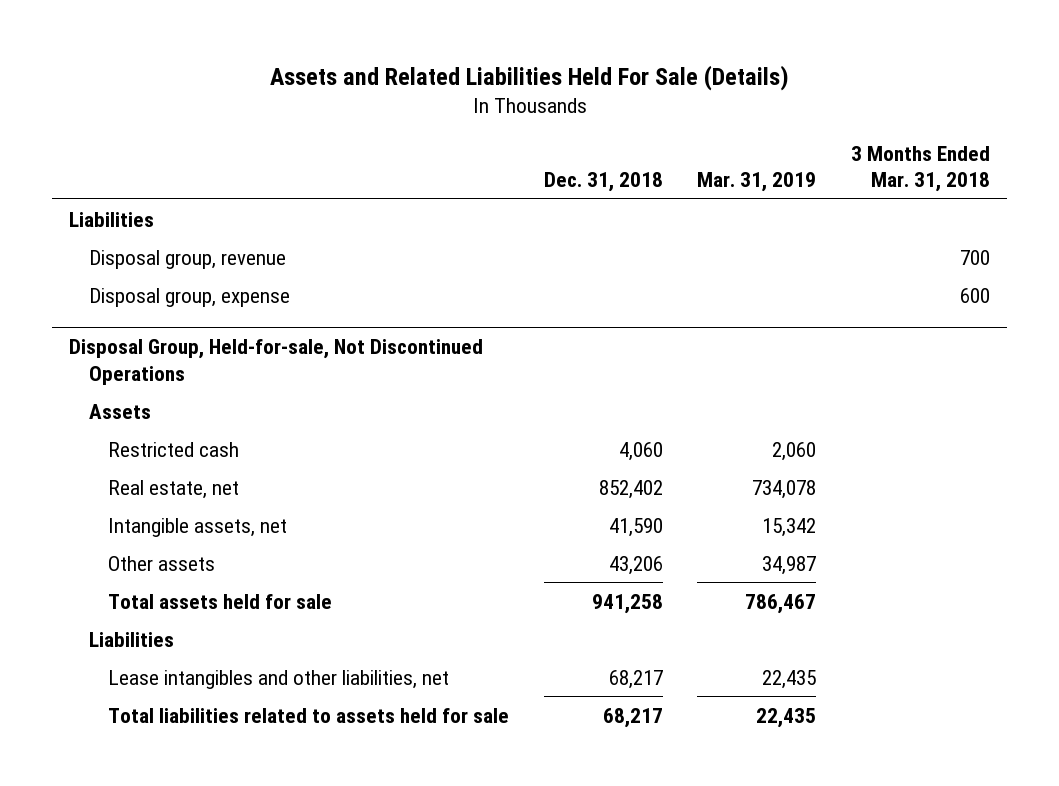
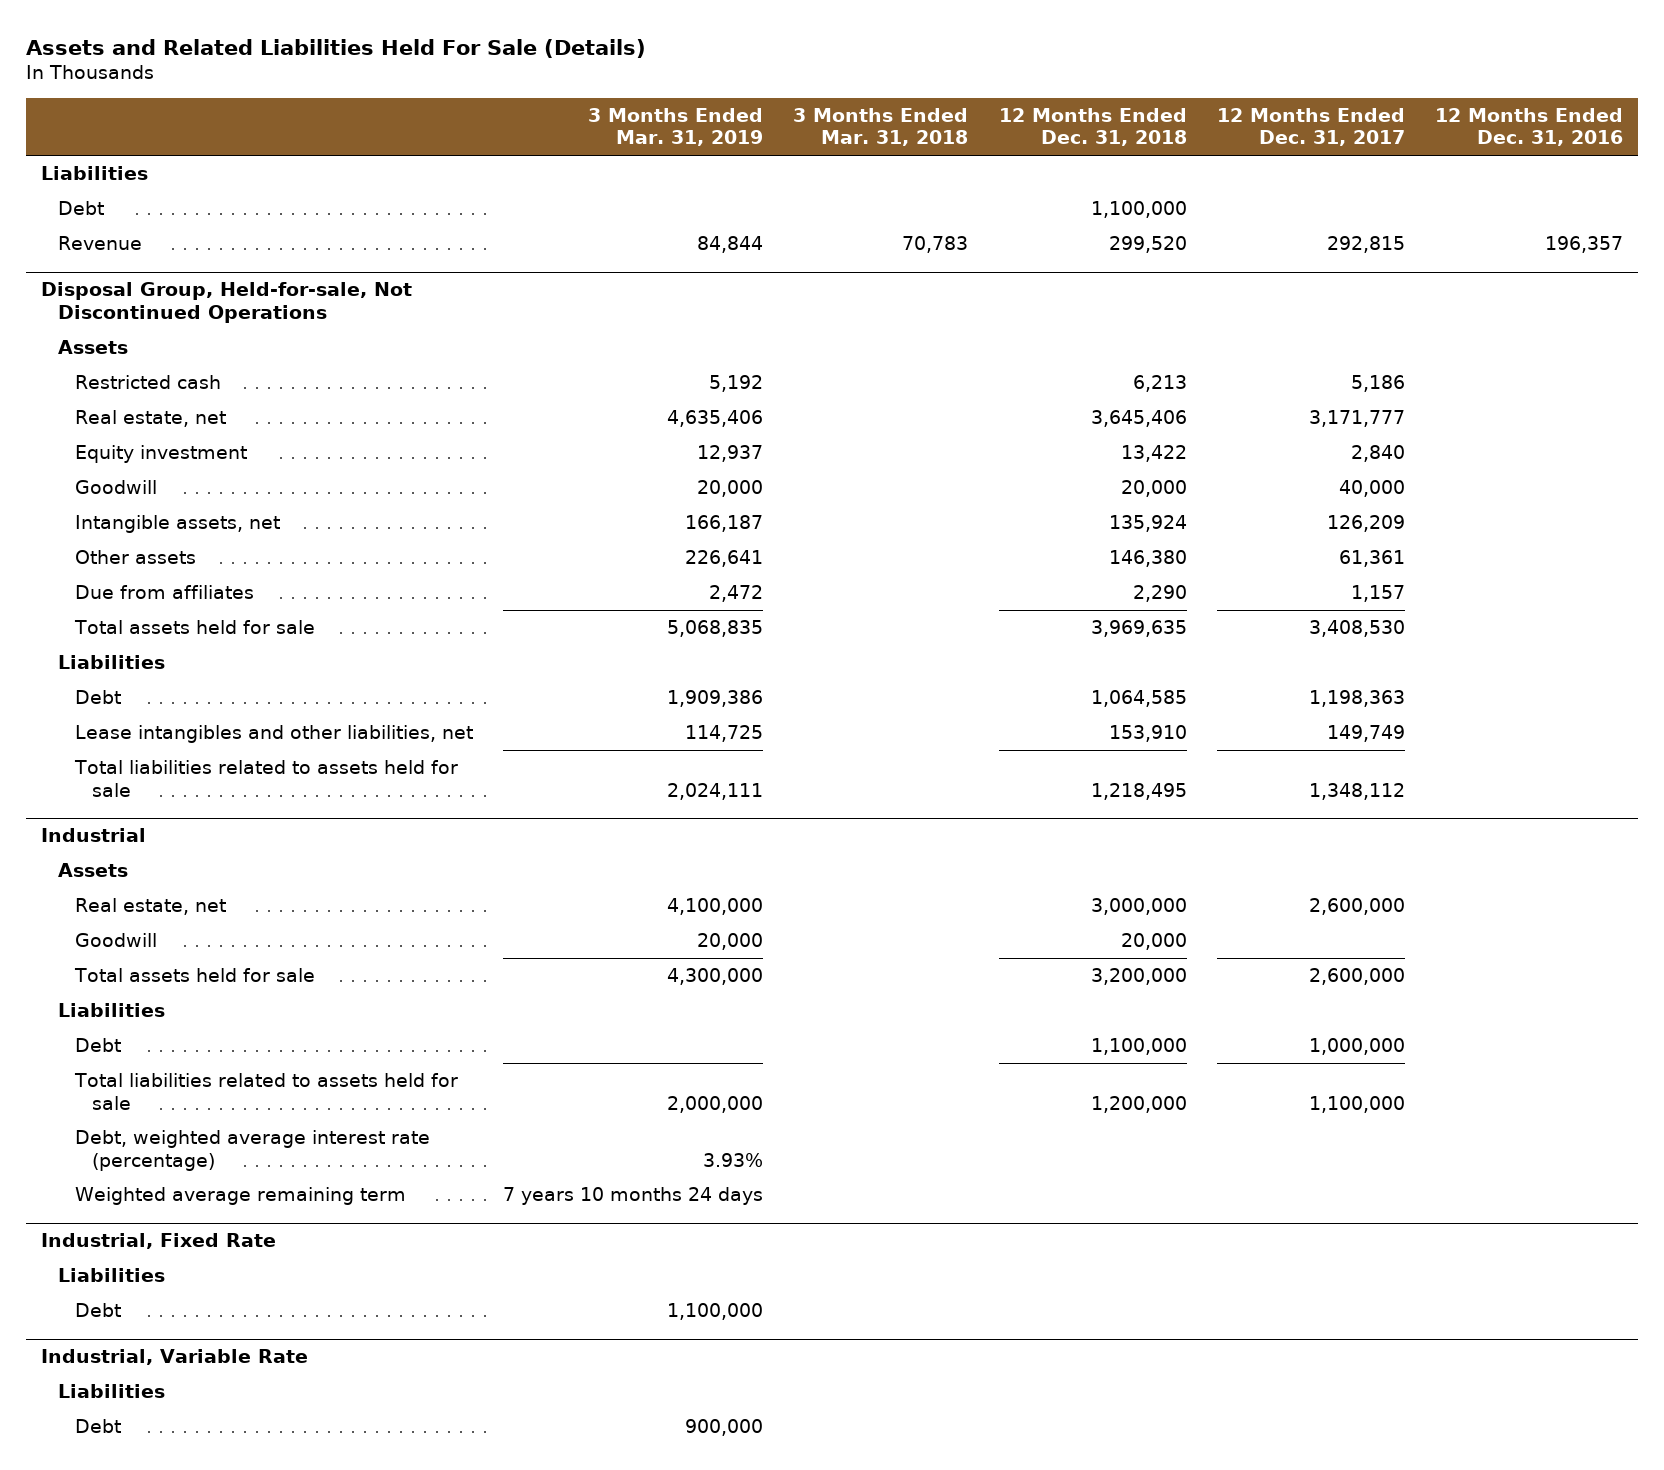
- | Dec. 31, 2018 | Mar. 31, 2019 | 3 Months Ended Mar. 31, 2018
+ | 3 Months Ended Mar. 31, 2019 | 3 Months Ended Mar. 31, 2018 | 12 Months Ended Dec. 31, 2018 | 12 Months Ended Dec. 31, 2017 | 12 Months Ended Dec. 31, 2016
- Disposal group, revenue | | | 700
- Disposal group, expense | | | 600
+ Debt | | | 1,100,000 | |
+ Revenue | 84,844 | 70,783 | 299,520 | 292,815 | 196,357
@ Disposal Group, Held-for-sale, Not Discontinued Operations
+ Equity investment | 12,937 | | 13,422 | 2,840 |
+ Goodwill | 20,000 | | 20,000 | 40,000 |
+ Due from affiliates | 2,472 | | 2,290 | 1,157 |
+ Debt | 1,909,386 | | 1,064,585 | 1,198,363 |
+ Industrial
+ Assets
+ Real estate, net | 4,100,000 | | 3,000,000 | 2,600,000 |
+ Goodwill | 20,000 | | 20,000 | |
+ Total assets held for sale | 4,300,000 | | 3,200,000 | 2,600,000 |
+ Liabilities
+ Debt | | | 1,100,000 | 1,000,000 |
+ Total liabilities related to assets held for sale | 2,000,000 | | 1,200,000 | 1,100,000 |
+ Debt, weighted average interest rate (percentage) | 3.93% | | | |
+ Weighted average remaining term | 7 years 10 months 24 days | | | |
+ Industrial, Fixed Rate
+ Liabilities
+ Debt | 1,100,000 | | | |
+ Industrial, Variable Rate
+ Liabilities
+ Debt | 900,000 | | | |

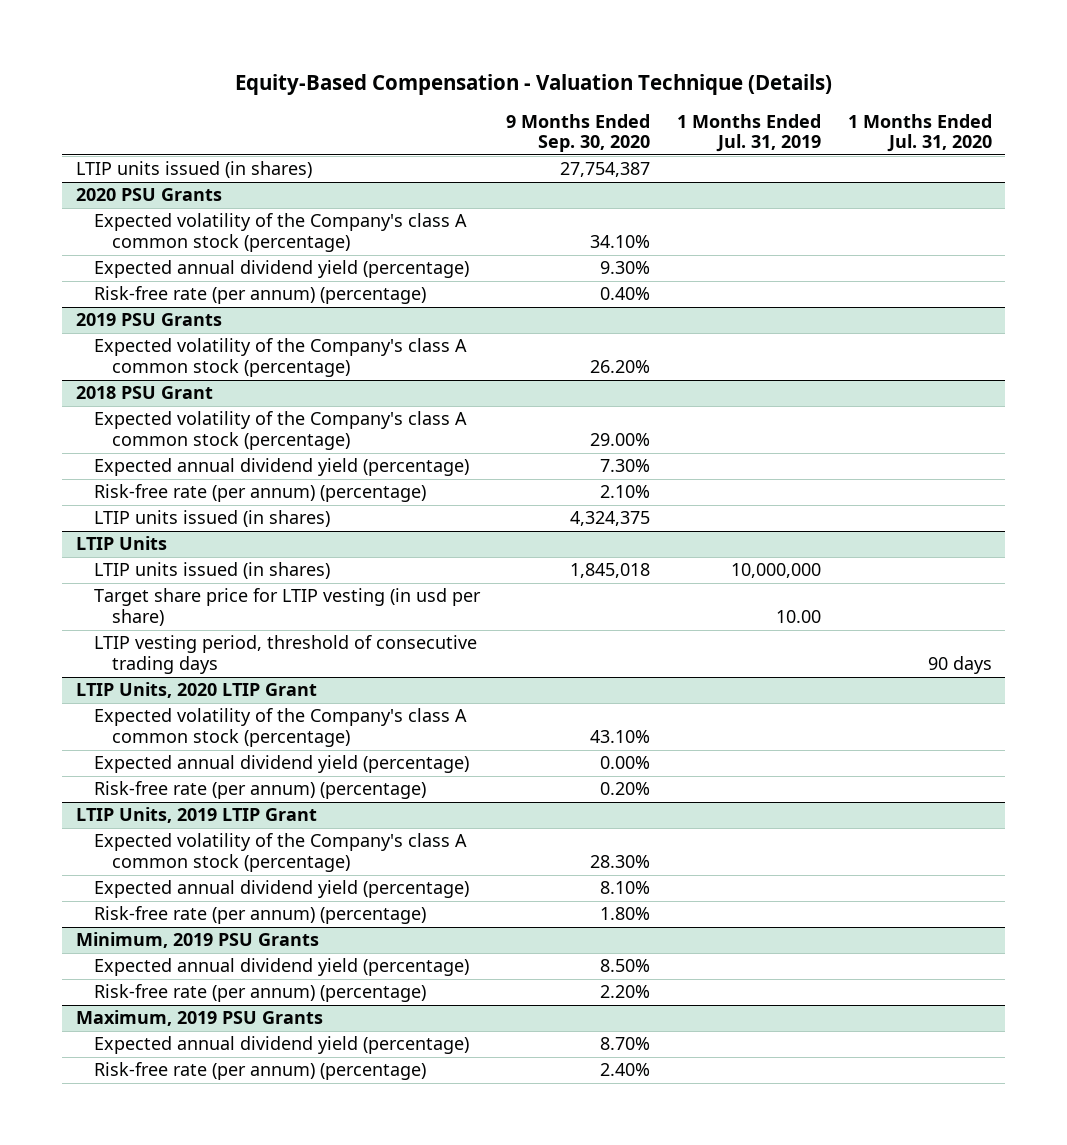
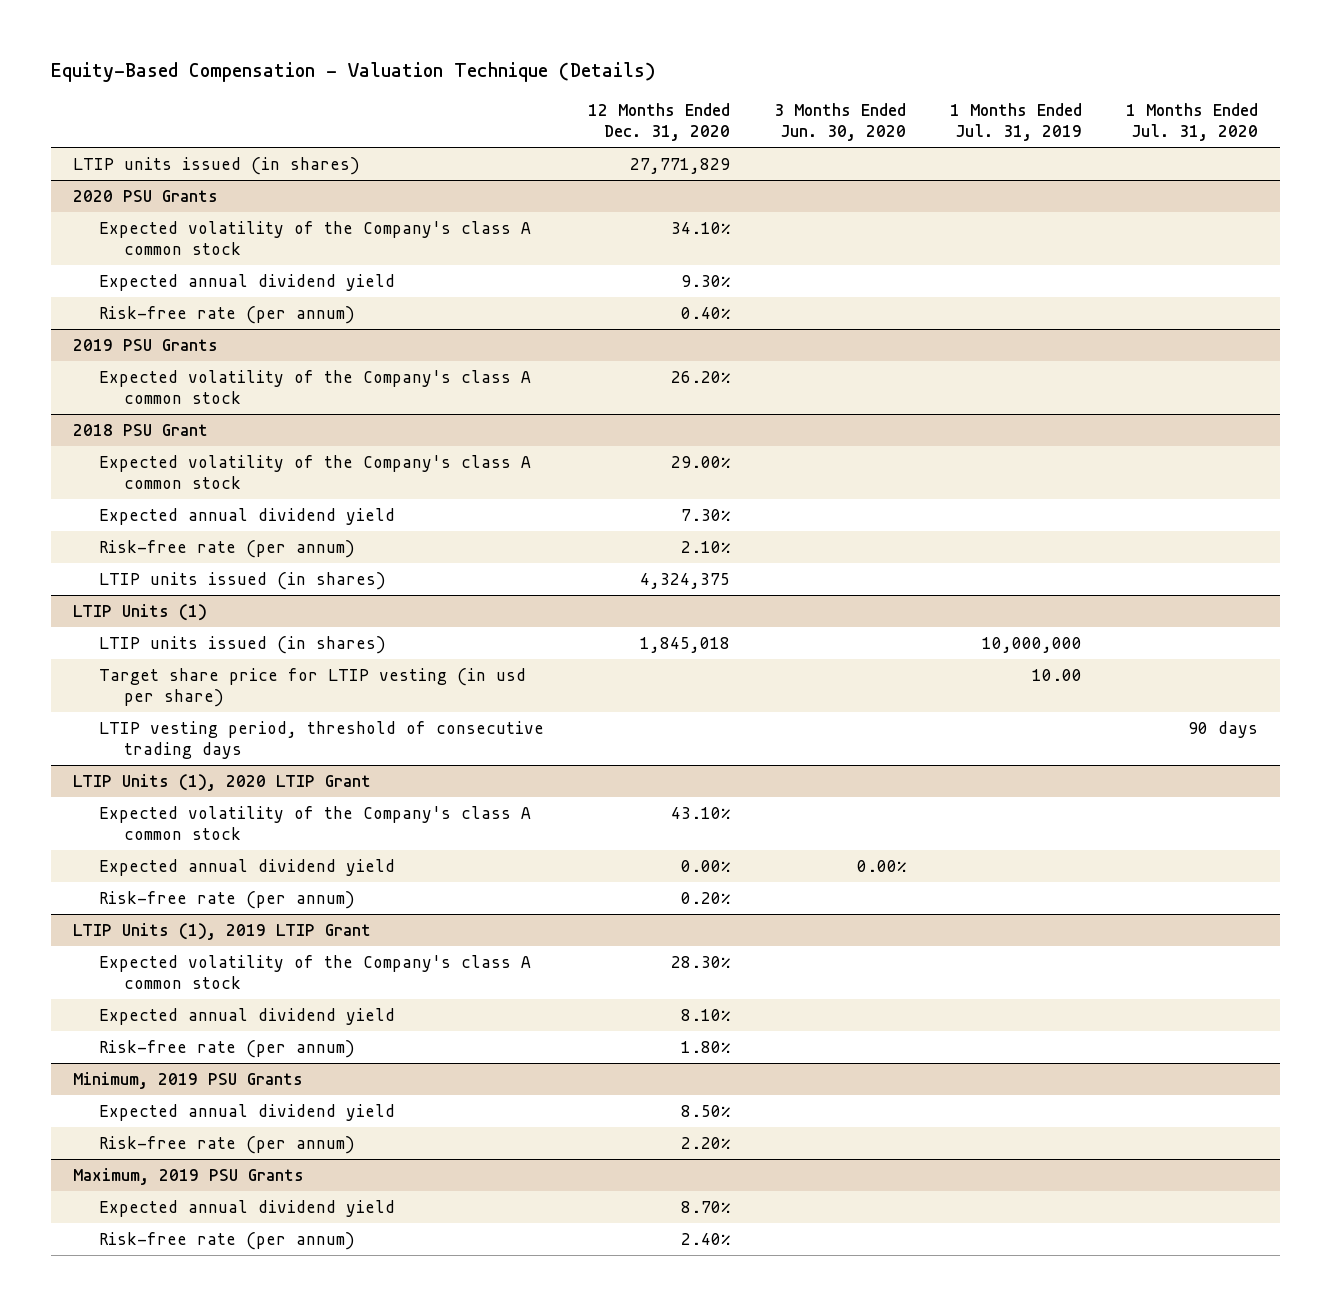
- | 9 Months Ended Sep. 30, 2020 | 1 Months Ended Jul. 31, 2019 | 1 Months Ended Jul. 31, 2020
+ | 12 Months Ended Dec. 31, 2020 | 3 Months Ended Jun. 30, 2020 | 1 Months Ended Jul. 31, 2019 | 1 Months Ended Jul. 31, 2020
@ 2020 PSU Grants
- Expected volatility of the Company's class A common stock (percentage) | 34.10% | |
- Expected annual dividend yield (percentage) | 9.30% | |
- Risk-free rate (per annum) (percentage) | 0.40% | |
+ Expected volatility of the Company's class A common stock | 34.10% | | |
+ Expected annual dividend yield | 9.30% | | |
+ Risk-free rate (per annum) | 0.40% | | |
@ 2019 PSU Grants
- Expected volatility of the Company's class A common stock (percentage) | 26.20% | |
+ Expected volatility of the Company's class A common stock | 26.20% | | |
@ 2018 PSU Grant
- Expected volatility of the Company's class A common stock (percentage) | 29.00% | |
- Expected annual dividend yield (percentage) | 7.30% | |
- Risk-free rate (per annum) (percentage) | 2.10% | |
+ Expected volatility of the Company's class A common stock | 29.00% | | |
+ Expected annual dividend yield | 7.30% | | |
+ Risk-free rate (per annum) | 2.10% | | |
- LTIP Units
+ LTIP Units (1)
- LTIP Units, 2020 LTIP Grant
- Expected volatility of the Company's class A common stock (percentage) | 43.10% | |
- Expected annual dividend yield (percentage) | 0.00% | |
- Risk-free rate (per annum) (percentage) | 0.20% | |
- LTIP Units, 2019 LTIP Grant
- Expected volatility of the Company's class A common stock (percentage) | 28.30% | |
- Expected annual dividend yield (percentage) | 8.10% | |
- Risk-free rate (per annum) (percentage) | 1.80% | |
+ LTIP Units (1), 2020 LTIP Grant
+ Expected volatility of the Company's class A common stock | 43.10% | | |
+ Expected annual dividend yield | 0.00% | 0.00% | |
+ Risk-free rate (per annum) | 0.20% | | |
+ LTIP Units (1), 2019 LTIP Grant
+ Expected volatility of the Company's class A common stock | 28.30% | | |
+ Expected annual dividend yield | 8.10% | | |
+ Risk-free rate (per annum) | 1.80% | | |
@ Minimum, 2019 PSU Grants
- Expected annual dividend yield (percentage) | 8.50% | |
- Risk-free rate (per annum) (percentage) | 2.20% | |
+ Expected annual dividend yield | 8.50% | | |
+ Risk-free rate (per annum) | 2.20% | | |
@ Maximum, 2019 PSU Grants
- Expected annual dividend yield (percentage) | 8.70% | |
- Risk-free rate (per annum) (percentage) | 2.40% | |
+ Expected annual dividend yield | 8.70% | | |
+ Risk-free rate (per annum) | 2.40% | | |

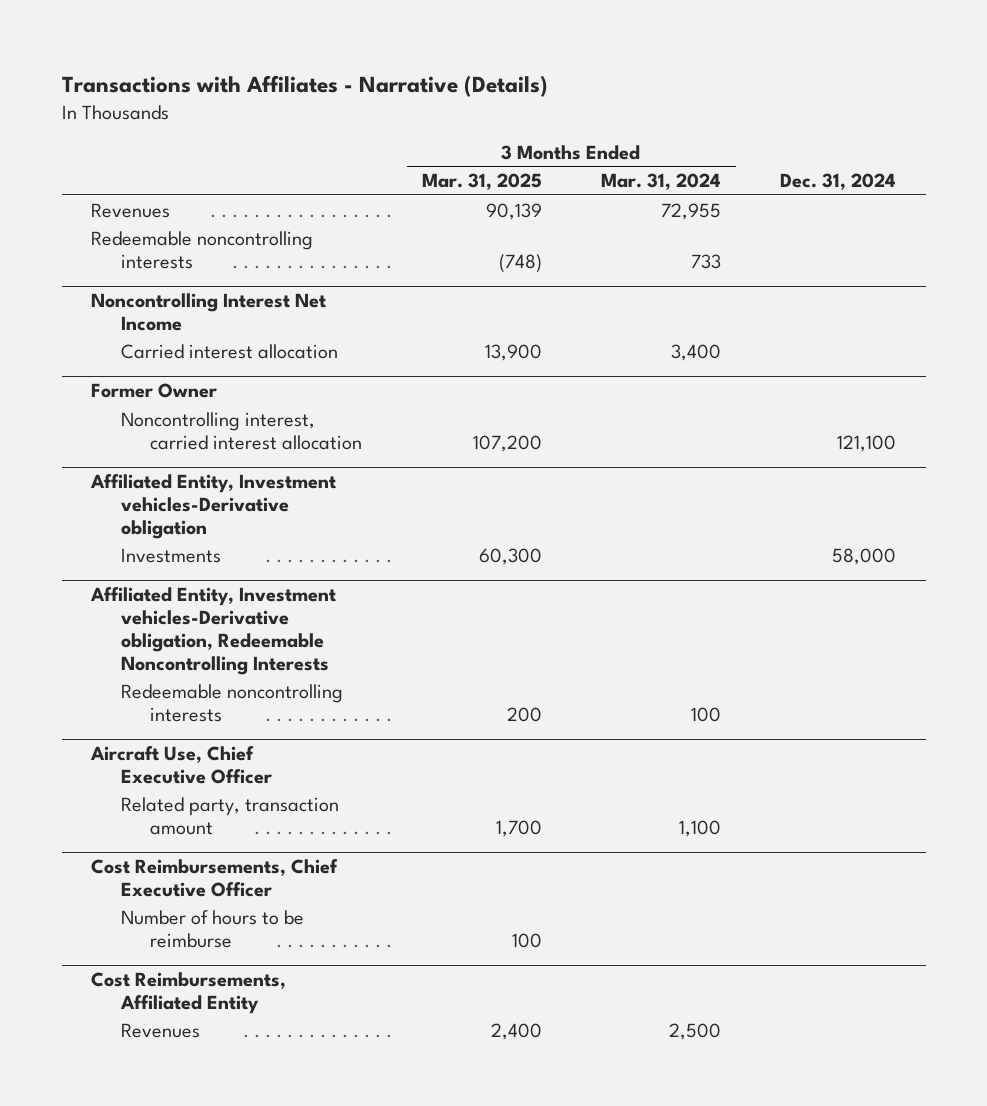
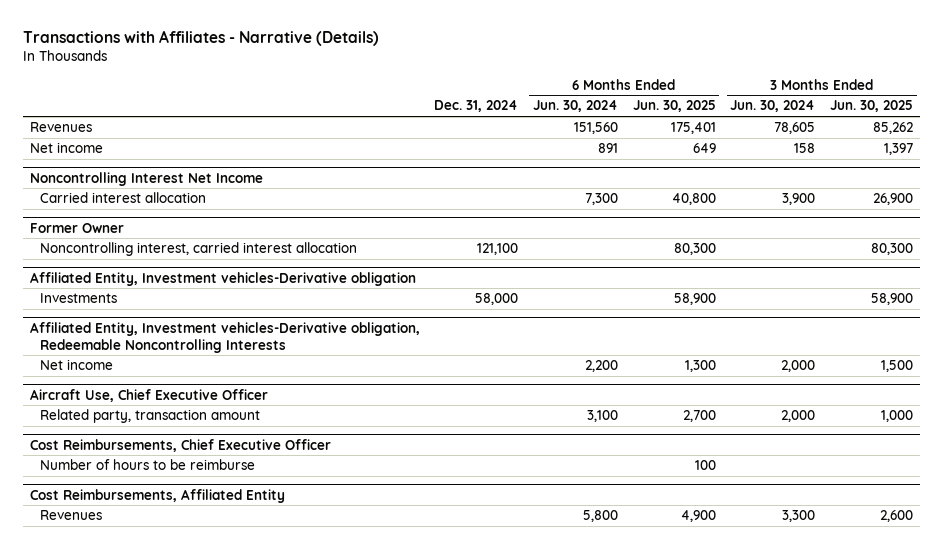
- | 3 Months Ended Mar. 31, 2025 | 3 Months Ended Mar. 31, 2024 | Dec. 31, 2024
+ | Dec. 31, 2024 | 6 Months Ended Jun. 30, 2024 | 6 Months Ended Jun. 30, 2025 | 3 Months Ended Jun. 30, 2024 | 3 Months Ended Jun. 30, 2025
- Redeemable noncontrolling interests | (748) | 733 |
+ Net income | | 891 | 649 | 158 | 1,397
@ Affiliated Entity, Investment vehicles-Derivative obligation, Redeemable Noncontrolling Interests
- Redeemable noncontrolling interests | 200 | 100 |
+ Net income | | 2,200 | 1,300 | 2,000 | 1,500

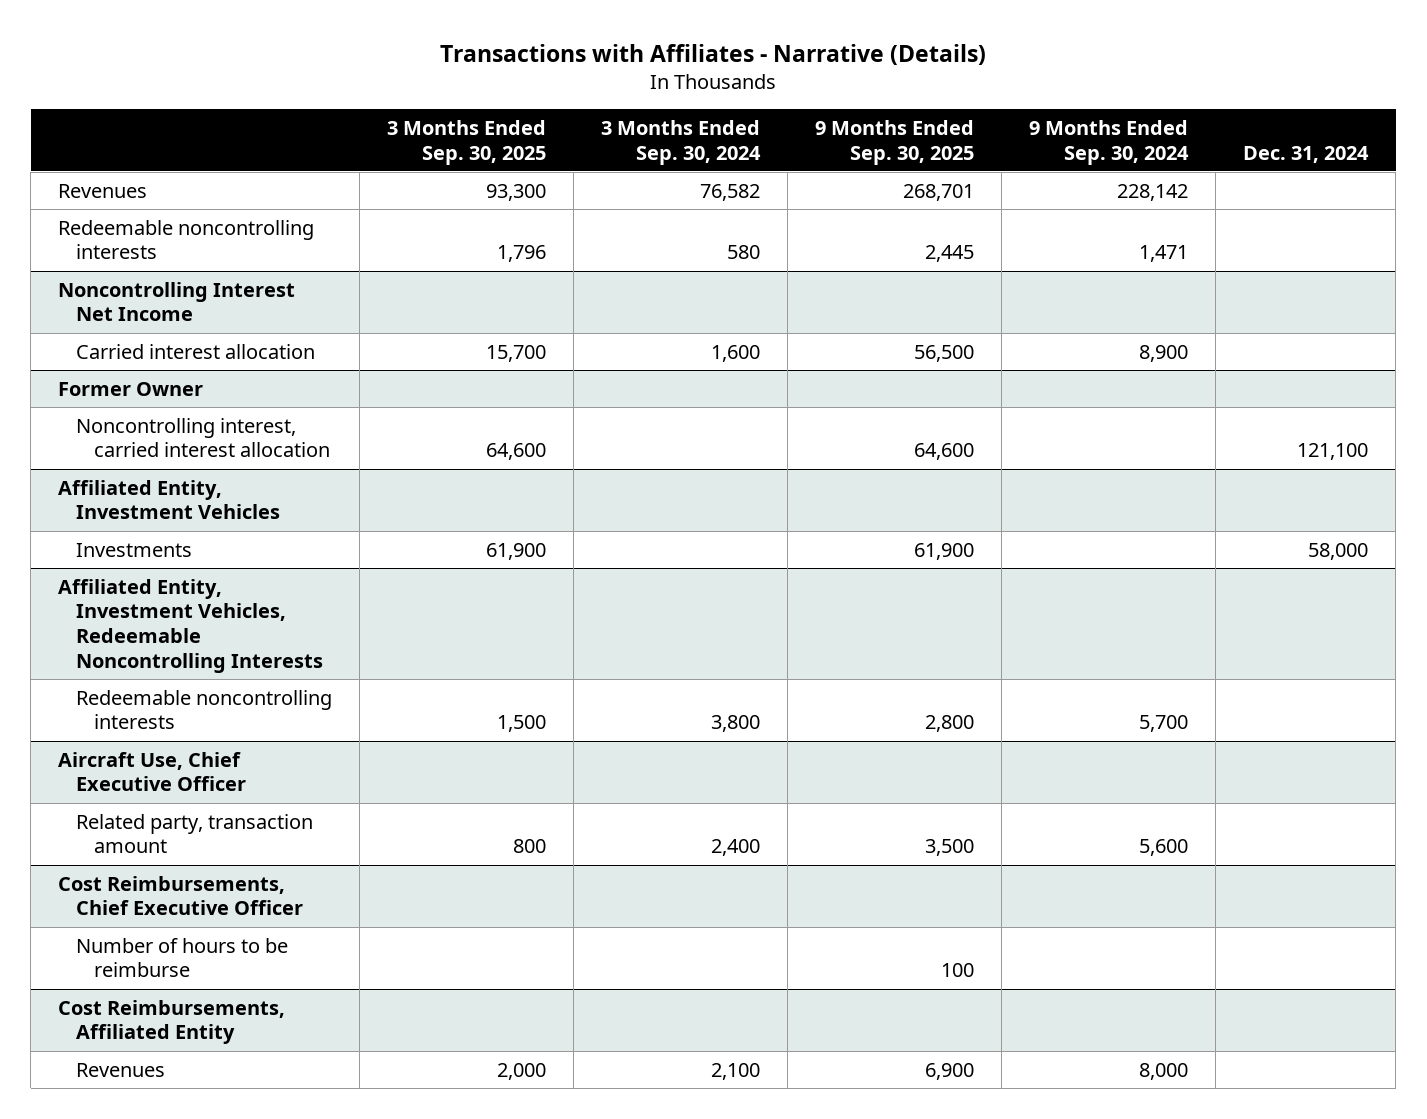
- | Dec. 31, 2024 | 6 Months Ended Jun. 30, 2024 | 6 Months Ended Jun. 30, 2025 | 3 Months Ended Jun. 30, 2024 | 3 Months Ended Jun. 30, 2025
+ | 3 Months Ended Sep. 30, 2025 | 3 Months Ended Sep. 30, 2024 | 9 Months Ended Sep. 30, 2025 | 9 Months Ended Sep. 30, 2024 | Dec. 31, 2024
- Net income | | 891 | 649 | 158 | 1,397
+ Redeemable noncontrolling interests | 1,796 | 580 | 2,445 | 1,471 |
- Affiliated Entity, Investment vehicles-Derivative obligation
+ Affiliated Entity, Investment Vehicles
- Affiliated Entity, Investment vehicles-Derivative obligation, Redeemable Noncontrolling Interests
- Net income | | 2,200 | 1,300 | 2,000 | 1,500
+ Affiliated Entity, Investment Vehicles, Redeemable Noncontrolling Interests
+ Redeemable noncontrolling interests | 1,500 | 3,800 | 2,800 | 5,700 |

